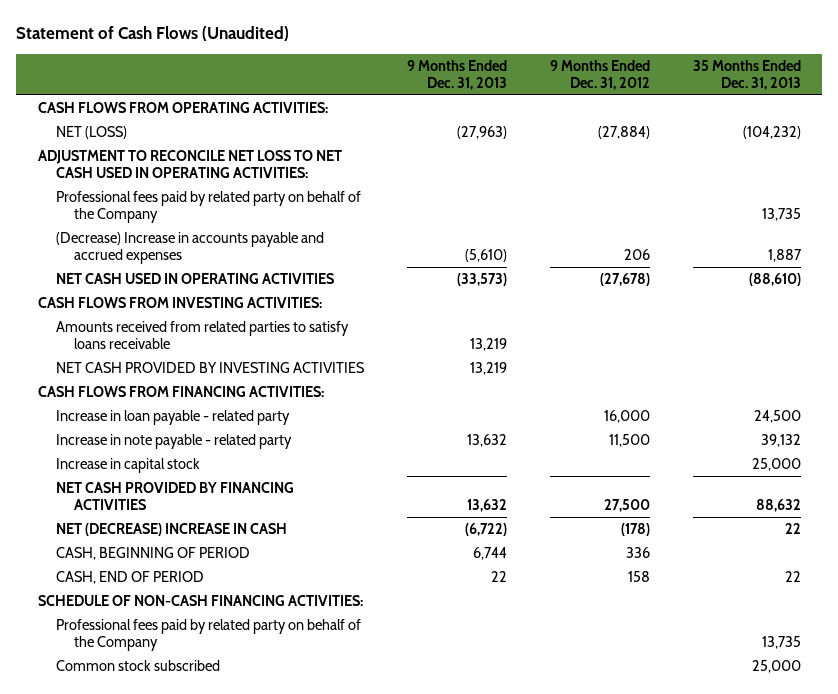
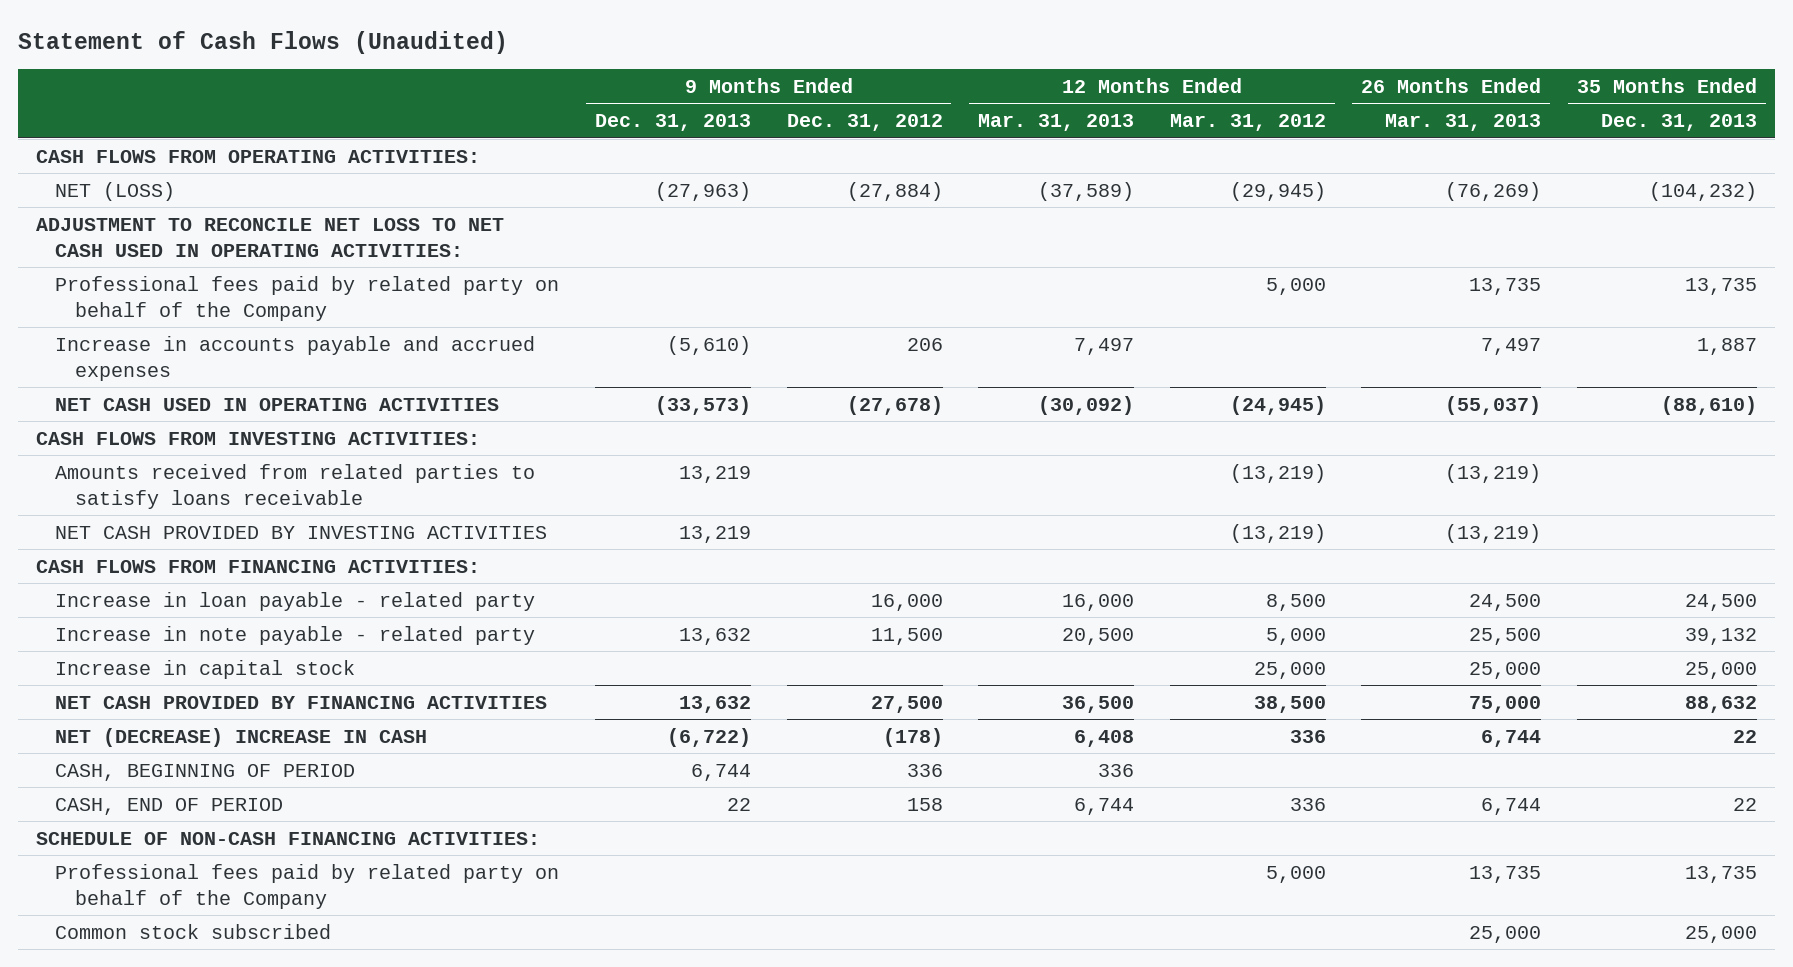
- | 9 Months Ended Dec. 31, 2013 | 9 Months Ended Dec. 31, 2012 | 35 Months Ended Dec. 31, 2013
+ | 9 Months Ended Dec. 31, 2013 | 9 Months Ended Dec. 31, 2012 | 12 Months Ended Mar. 31, 2013 | 12 Months Ended Mar. 31, 2012 | 26 Months Ended Mar. 31, 2013 | 35 Months Ended Dec. 31, 2013
- (Decrease) Increase in accounts payable and accrued expenses | (5,610) | 206 | 1,887
+ Increase in accounts payable and accrued expenses | (5,610) | 206 | 7,497 | | 7,497 | 1,887

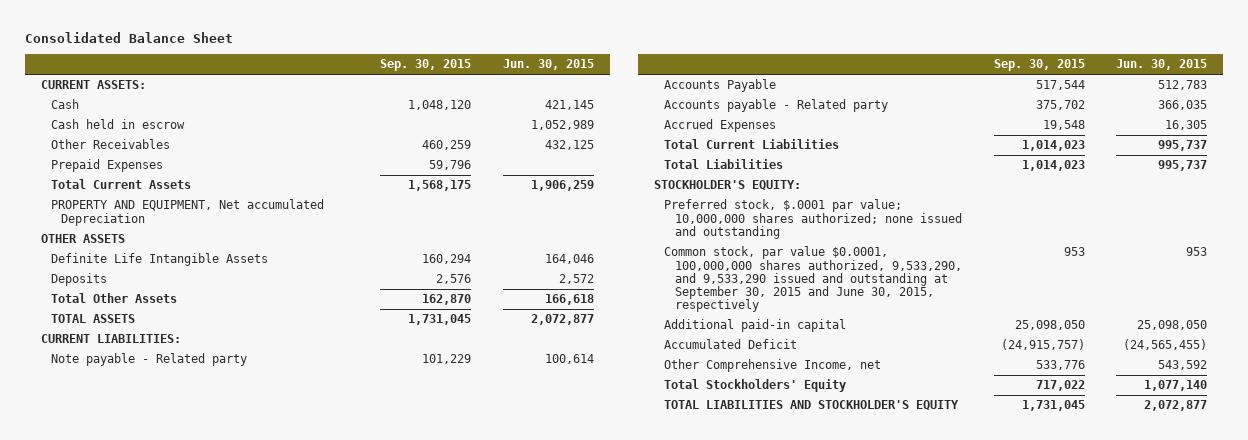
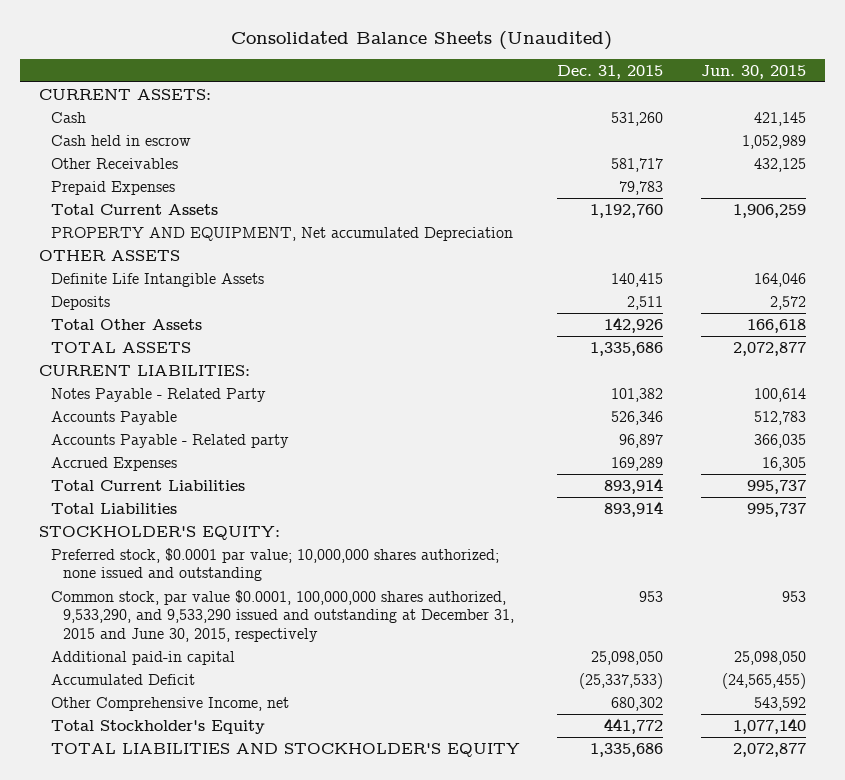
- Consolidated Balance Sheet
+ Consolidated Balance Sheets (Unaudited)
- | Sep. 30, 2015 | Jun. 30, 2015
+ | Dec. 31, 2015 | Jun. 30, 2015
- Note payable - Related party | 101,229 | 100,614
+ Notes Payable - Related Party | 101,382 | 100,614
- Accounts payable - Related party | 375,702 | 366,035
+ Accounts Payable - Related party | 96,897 | 366,035
- Preferred stock, $.0001 par value; 10,000,000 shares authorized; none issued and outstanding
- Common stock, par value $0.0001, 100,000,000 shares authorized, 9,533,290, and 9,533,290 issued and outstanding at September 30, 2015 and June 30, 2015, respectively | 953 | 953
+ Preferred stock, $0.0001 par value; 10,000,000 shares authorized; none issued and outstanding
+ Common stock, par value $0.0001, 100,000,000 shares authorized, 9,533,290, and 9,533,290 issued and outstanding at December 31, 2015 and June 30, 2015, respectively | 953 | 953
- Total Stockholders' Equity | 717,022 | 1,077,140
+ Total Stockholder's Equity | 441,772 | 1,077,140

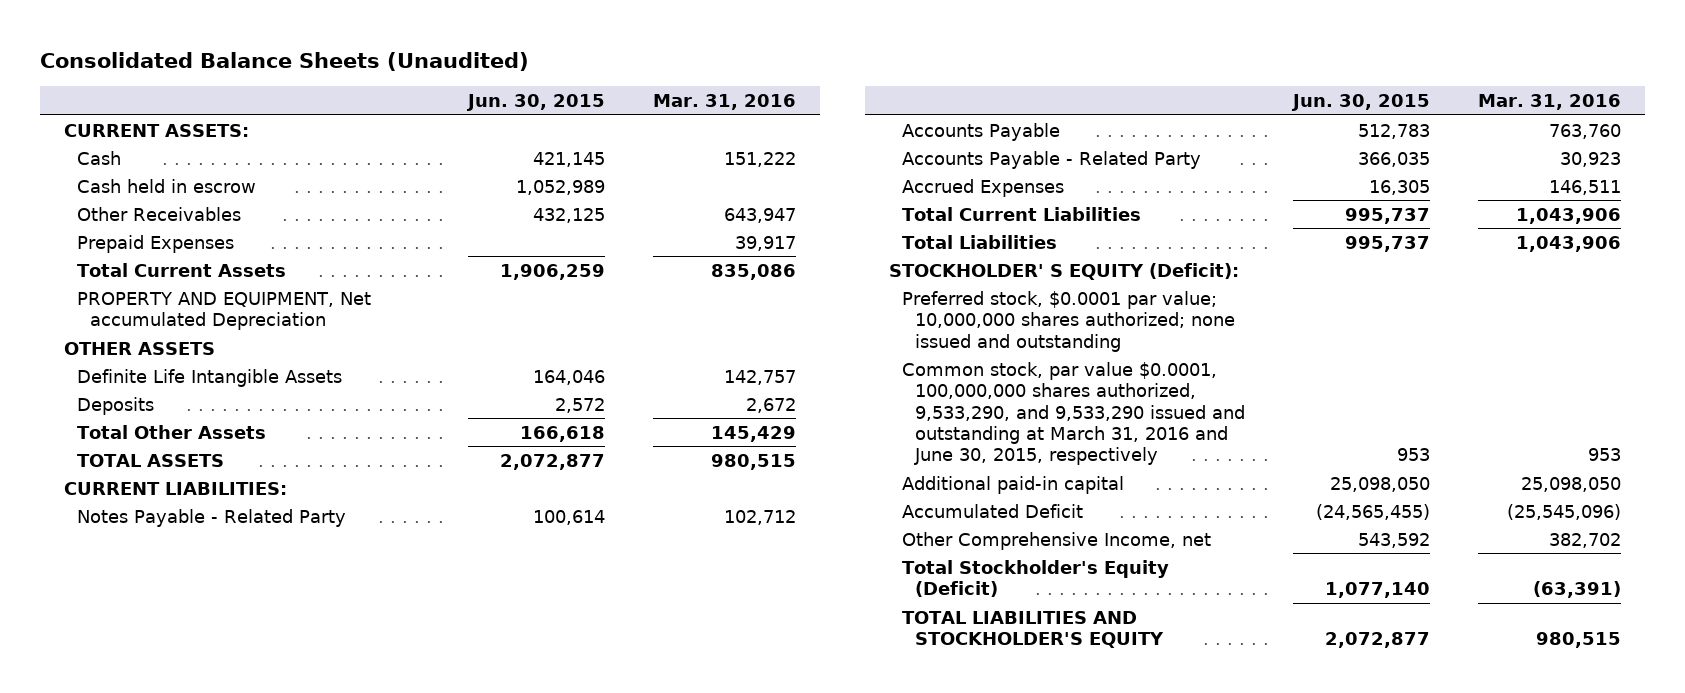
- | Dec. 31, 2015 | Jun. 30, 2015
+ | Jun. 30, 2015 | Mar. 31, 2016
- Accounts Payable - Related party | 96,897 | 366,035
+ Accounts Payable - Related Party | 366,035 | 30,923
- STOCKHOLDER'S EQUITY:
+ STOCKHOLDER' S EQUITY (Deficit):
- Common stock, par value $0.0001, 100,000,000 shares authorized, 9,533,290, and 9,533,290 issued and outstanding at December 31, 2015 and June 30, 2015, respectively | 953 | 953
+ Common stock, par value $0.0001, 100,000,000 shares authorized, 9,533,290, and 9,533,290 issued and outstanding at March 31, 2016 and June 30, 2015, respectively | 953 | 953
- Total Stockholder's Equity | 441,772 | 1,077,140
+ Total Stockholder's Equity (Deficit) | 1,077,140 | (63,391)

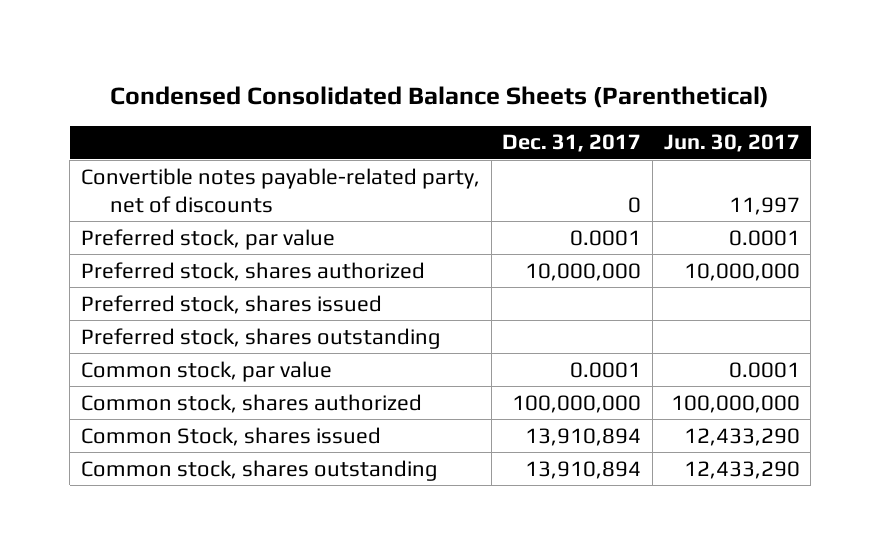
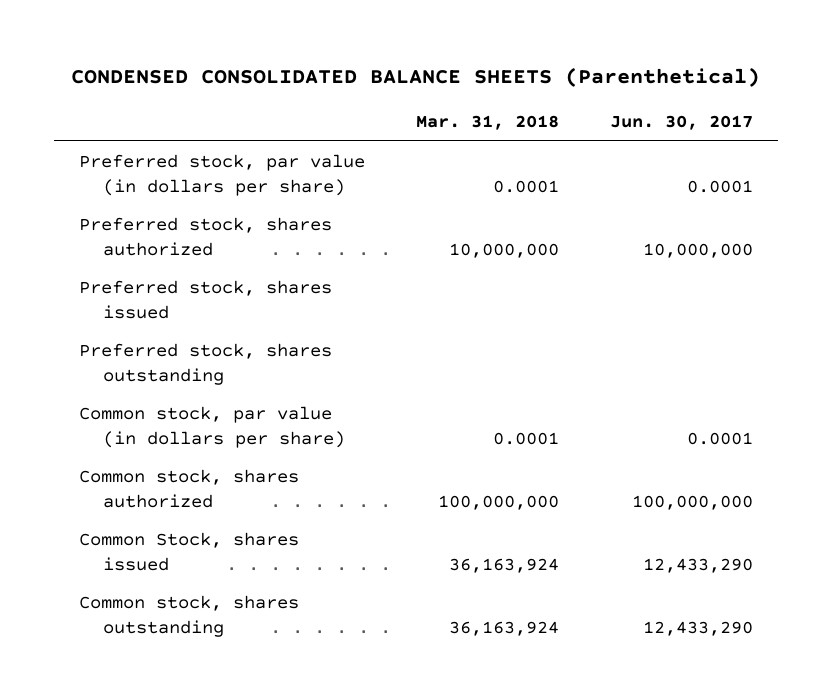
- Condensed Consolidated Balance Sheets (Parenthetical)
+ CONDENSED CONSOLIDATED BALANCE SHEETS (Parenthetical)
- | Dec. 31, 2017 | Jun. 30, 2017
+ | Mar. 31, 2018 | Jun. 30, 2017
- Convertible notes payable-related party, net of discounts | 0 | 11,997
- Preferred stock, par value | 0.0001 | 0.0001
+ Preferred stock, par value (in dollars per share) | 0.0001 | 0.0001
- Common stock, par value | 0.0001 | 0.0001
+ Common stock, par value (in dollars per share) | 0.0001 | 0.0001

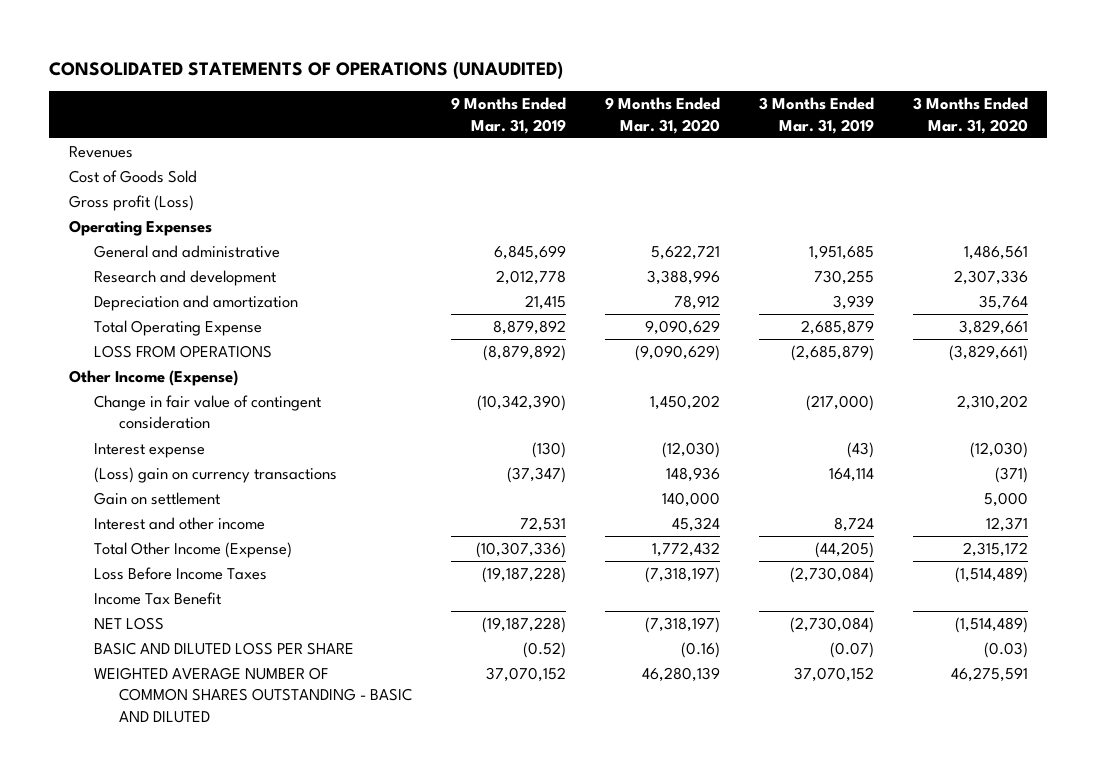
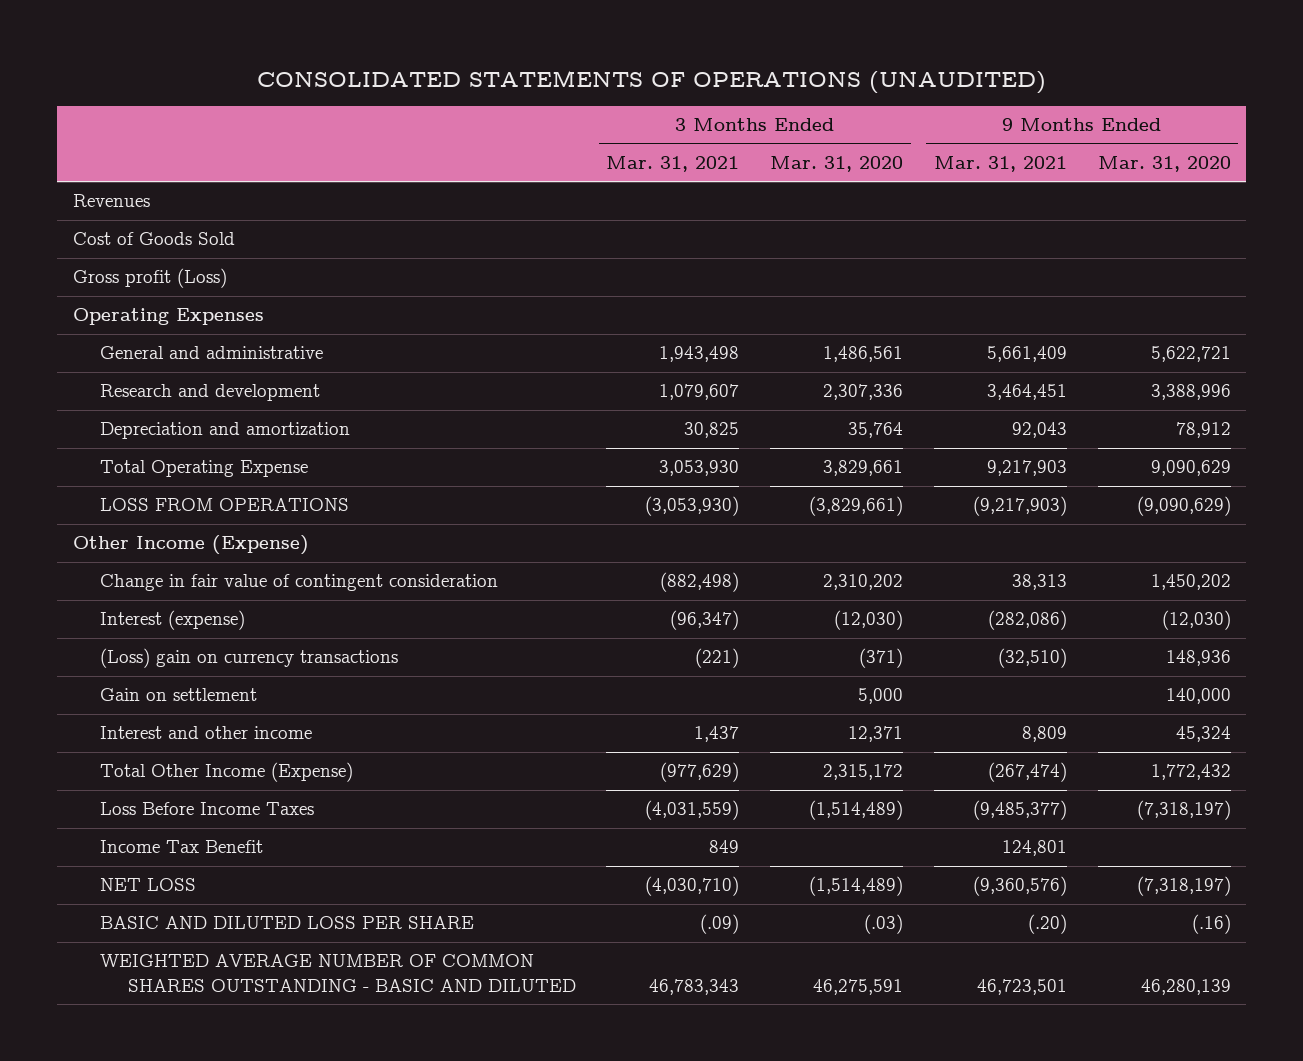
- | 9 Months Ended Mar. 31, 2019 | 9 Months Ended Mar. 31, 2020 | 3 Months Ended Mar. 31, 2019 | 3 Months Ended Mar. 31, 2020
+ | 3 Months Ended Mar. 31, 2021 | 3 Months Ended Mar. 31, 2020 | 9 Months Ended Mar. 31, 2021 | 9 Months Ended Mar. 31, 2020
- Interest expense | (130) | (12,030) | (43) | (12,030)
+ Interest (expense) | (96,347) | (12,030) | (282,086) | (12,030)
- BASIC AND DILUTED LOSS PER SHARE | (0.52) | (0.16) | (0.07) | (0.03)
+ BASIC AND DILUTED LOSS PER SHARE | (.09) | (.03) | (.20) | (.16)

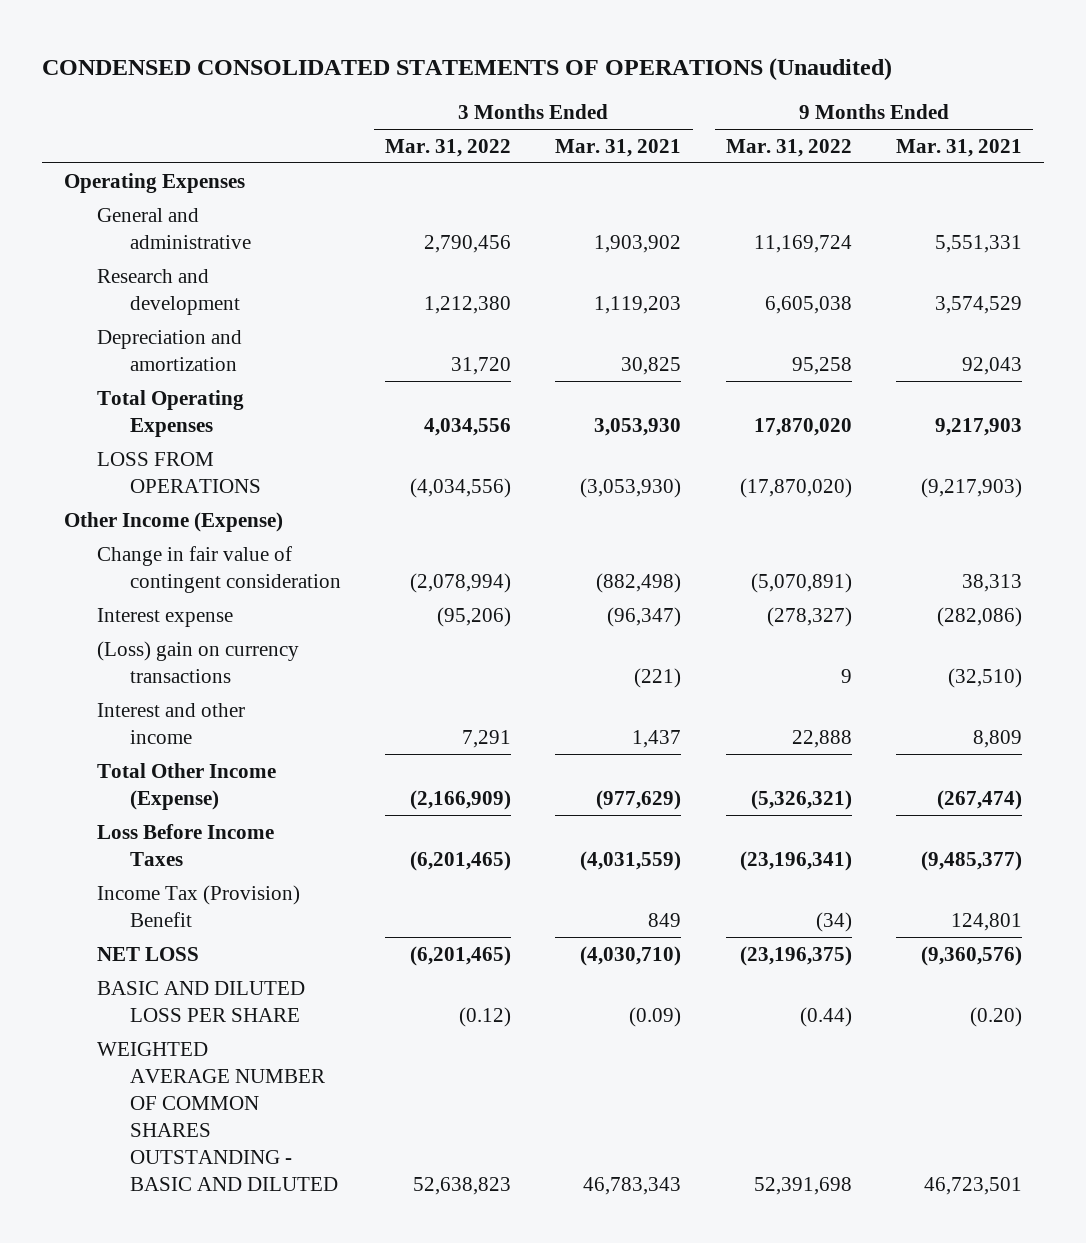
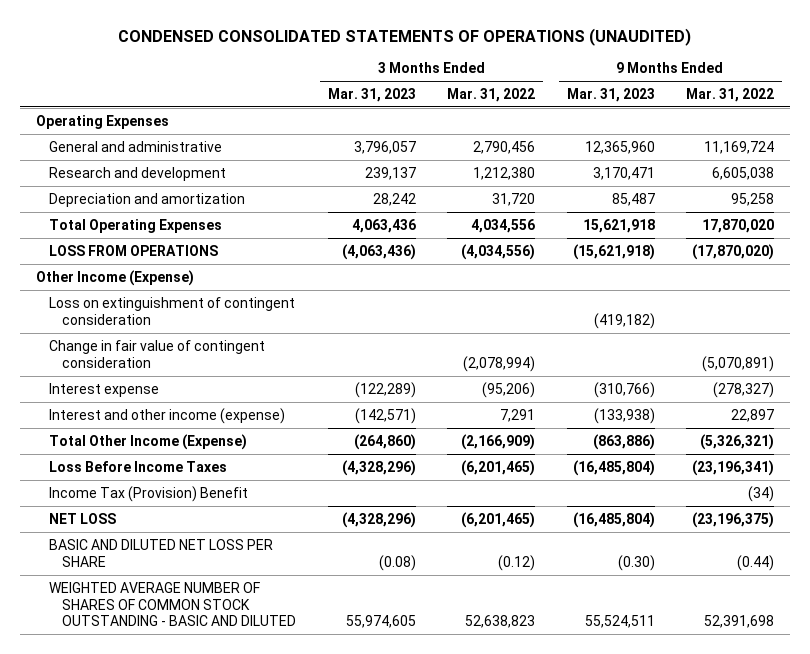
- CONDENSED CONSOLIDATED STATEMENTS OF OPERATIONS (Unaudited)
+ CONDENSED CONSOLIDATED STATEMENTS OF OPERATIONS (UNAUDITED)
- | 3 Months Ended Mar. 31, 2022 | 3 Months Ended Mar. 31, 2021 | 9 Months Ended Mar. 31, 2022 | 9 Months Ended Mar. 31, 2021
+ | 3 Months Ended Mar. 31, 2023 | 3 Months Ended Mar. 31, 2022 | 9 Months Ended Mar. 31, 2023 | 9 Months Ended Mar. 31, 2022
+ Loss on extinguishment of contingent consideration | | | (419,182) |
- (Loss) gain on currency transactions | | (221) | 9 | (32,510)
- Interest and other income | 7,291 | 1,437 | 22,888 | 8,809
+ Interest and other income (expense) | (142,571) | 7,291 | (133,938) | 22,897
- BASIC AND DILUTED LOSS PER SHARE | (0.12) | (0.09) | (0.44) | (0.20)
- WEIGHTED AVERAGE NUMBER OF COMMON SHARES OUTSTANDING - BASIC AND DILUTED | 52,638,823 | 46,783,343 | 52,391,698 | 46,723,501
+ BASIC AND DILUTED NET LOSS PER SHARE | (0.08) | (0.12) | (0.30) | (0.44)
+ WEIGHTED AVERAGE NUMBER OF SHARES OF COMMON STOCK OUTSTANDING - BASIC AND DILUTED | 55,974,605 | 52,638,823 | 55,524,511 | 52,391,698

